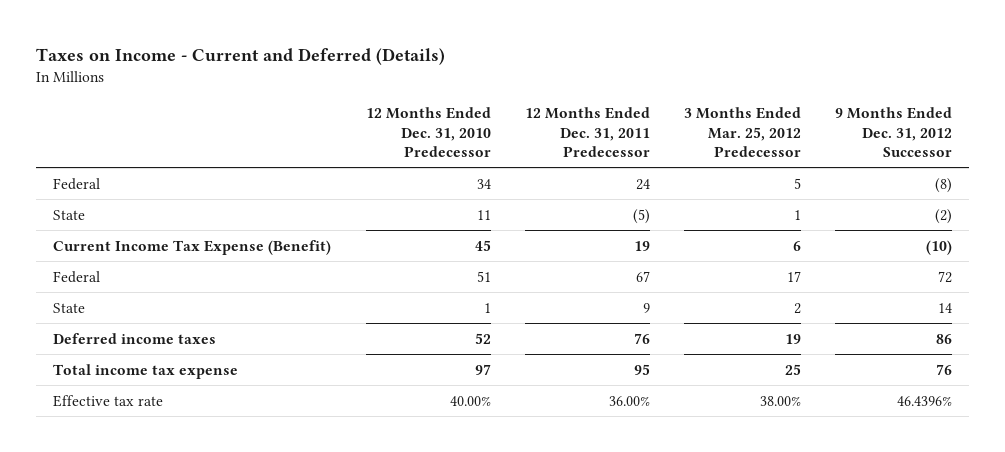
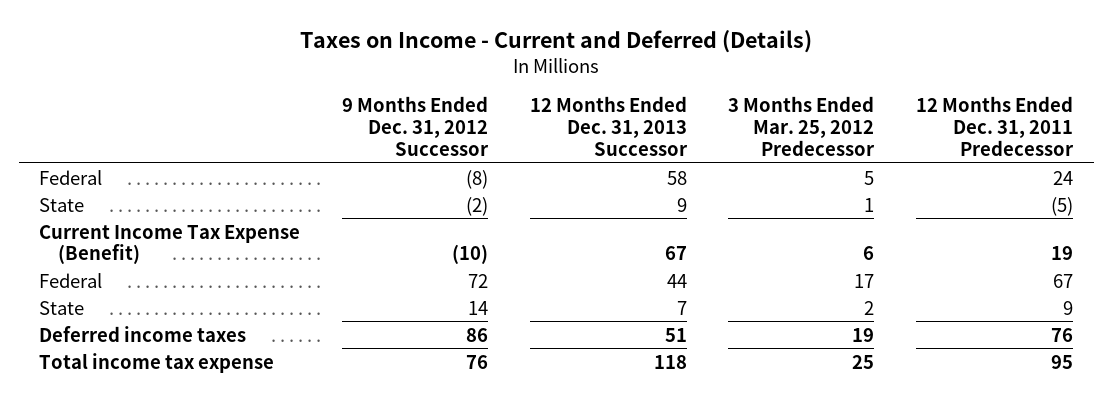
- | 12 Months Ended Dec. 31, 2010 Predecessor | 12 Months Ended Dec. 31, 2011 Predecessor | 3 Months Ended Mar. 25, 2012 Predecessor | 9 Months Ended Dec. 31, 2012 Successor
+ | 9 Months Ended Dec. 31, 2012 Successor | 12 Months Ended Dec. 31, 2013 Successor | 3 Months Ended Mar. 25, 2012 Predecessor | 12 Months Ended Dec. 31, 2011 Predecessor
- Effective tax rate | 40.00% | 36.00% | 38.00% | 46.4396%

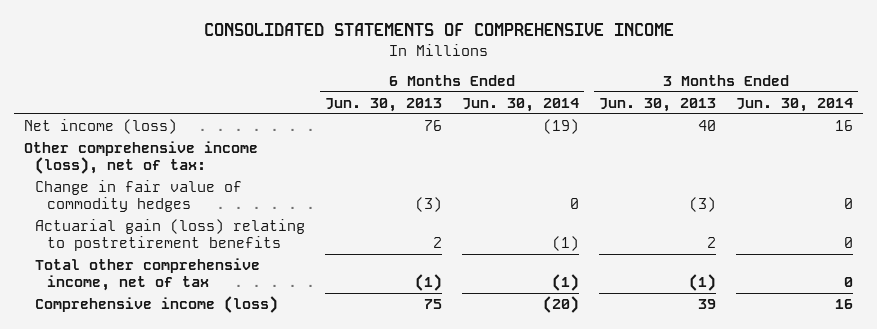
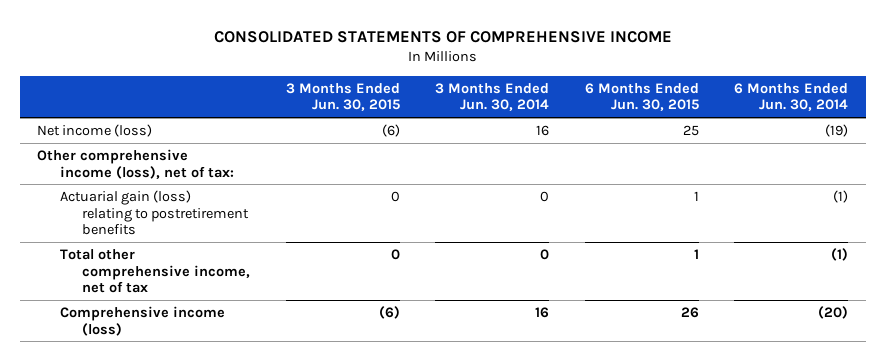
- | 6 Months Ended Jun. 30, 2013 | 6 Months Ended Jun. 30, 2014 | 3 Months Ended Jun. 30, 2013 | 3 Months Ended Jun. 30, 2014
+ | 3 Months Ended Jun. 30, 2015 | 3 Months Ended Jun. 30, 2014 | 6 Months Ended Jun. 30, 2015 | 6 Months Ended Jun. 30, 2014
- Change in fair value of commodity hedges | (3) | 0 | (3) | 0

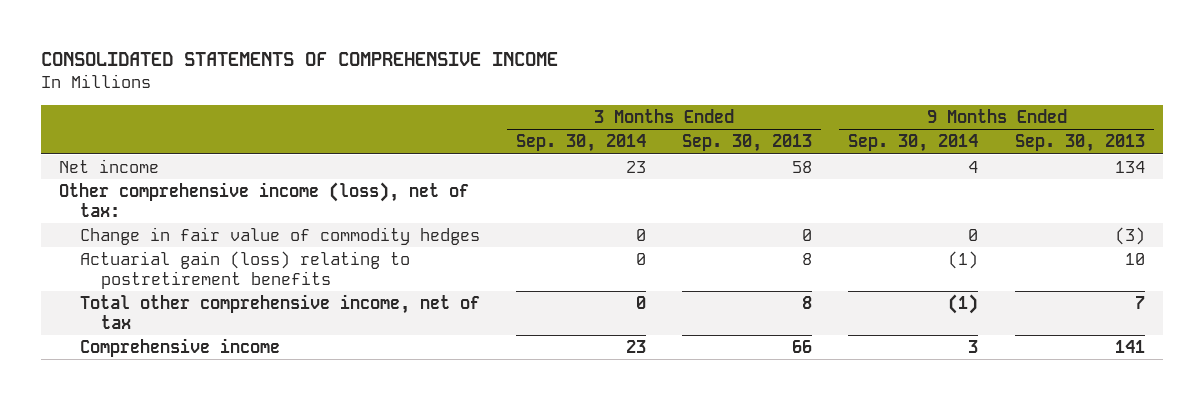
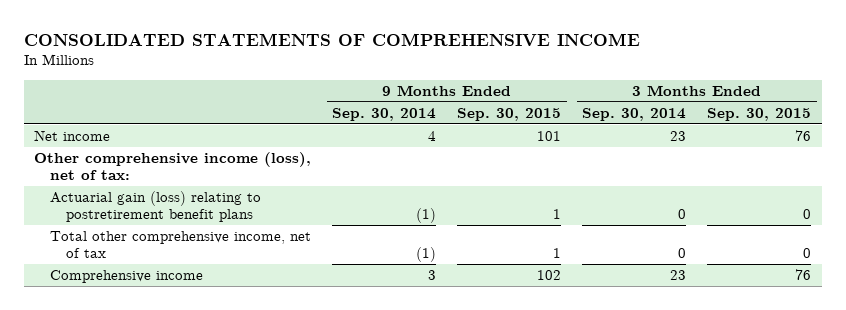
- | 3 Months Ended Sep. 30, 2014 | 3 Months Ended Sep. 30, 2013 | 9 Months Ended Sep. 30, 2014 | 9 Months Ended Sep. 30, 2013
+ | 9 Months Ended Sep. 30, 2014 | 9 Months Ended Sep. 30, 2015 | 3 Months Ended Sep. 30, 2014 | 3 Months Ended Sep. 30, 2015
- Change in fair value of commodity hedges | 0 | 0 | 0 | (3)
- Actuarial gain (loss) relating to postretirement benefits | 0 | 8 | (1) | 10
+ Actuarial gain (loss) relating to postretirement benefit plans | (1) | 1 | 0 | 0

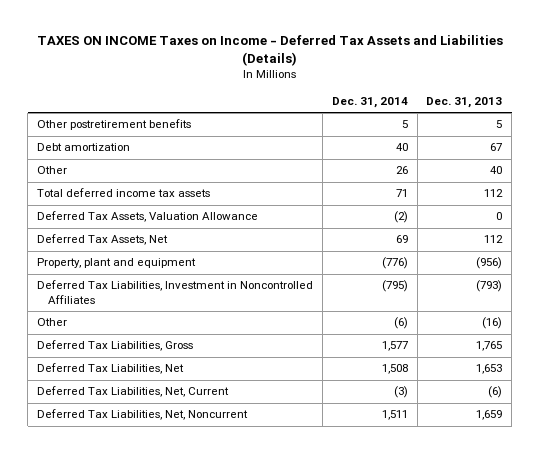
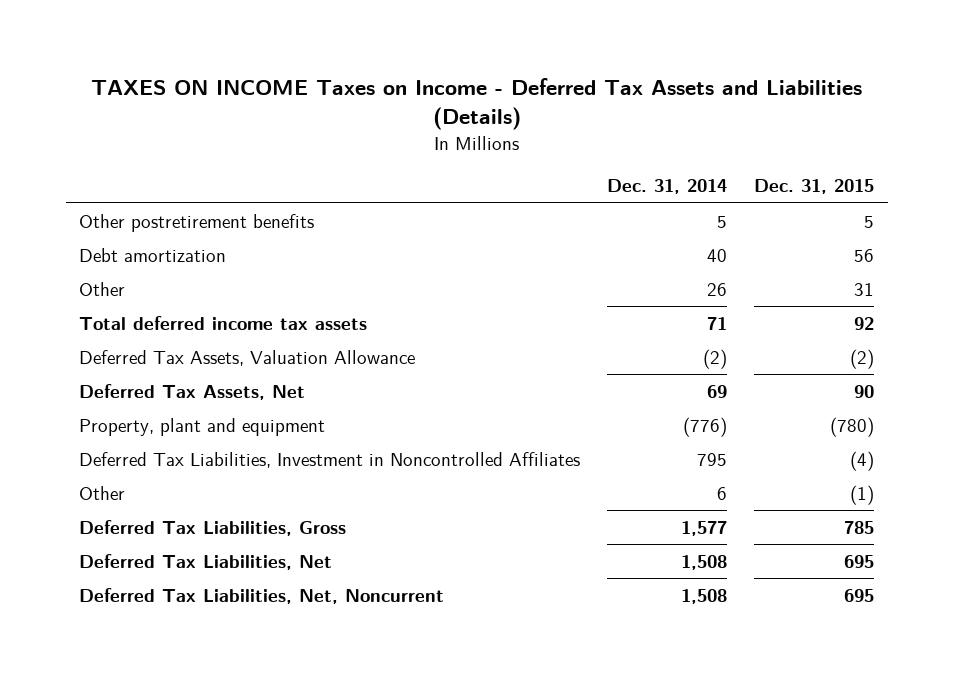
- | Dec. 31, 2014 | Dec. 31, 2013
+ | Dec. 31, 2014 | Dec. 31, 2015
- Deferred Tax Liabilities, Investment in Noncontrolled Affiliates | (795) | (793)
- Other | (6) | (16)
+ Deferred Tax Liabilities, Investment in Noncontrolled Affiliates | 795 | (4)
+ Other | 6 | (1)
- Deferred Tax Liabilities, Net, Current | (3) | (6)
- Deferred Tax Liabilities, Net, Noncurrent | 1,511 | 1,659
+ Deferred Tax Liabilities, Net, Noncurrent | 1,508 | 695

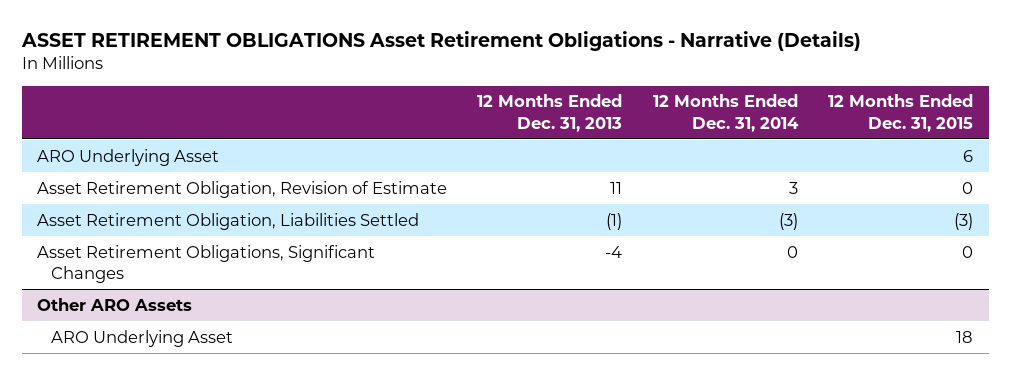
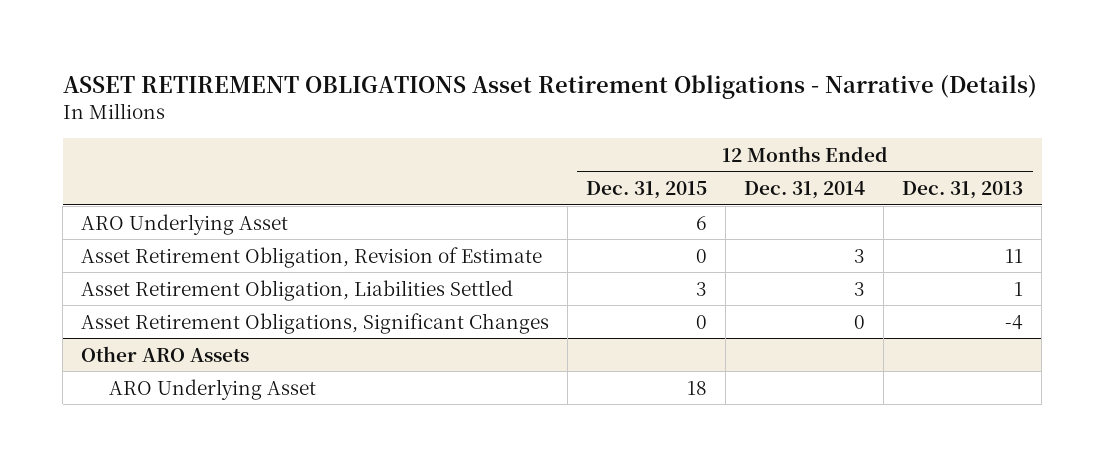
- | 12 Months Ended Dec. 31, 2013 | 12 Months Ended Dec. 31, 2014 | 12 Months Ended Dec. 31, 2015
+ | 12 Months Ended Dec. 31, 2015 | 12 Months Ended Dec. 31, 2014 | 12 Months Ended Dec. 31, 2013
- Asset Retirement Obligation, Liabilities Settled | (1) | (3) | (3)
+ Asset Retirement Obligation, Liabilities Settled | 3 | 3 | 1

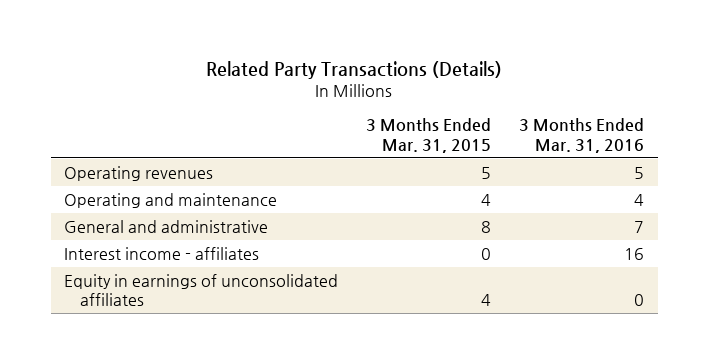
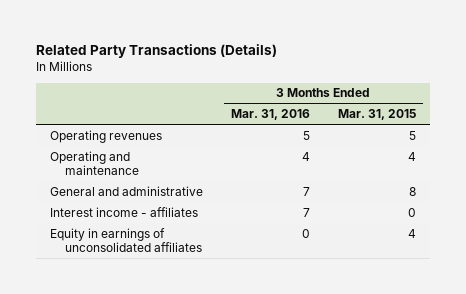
- | 3 Months Ended Mar. 31, 2015 | 3 Months Ended Mar. 31, 2016
+ | 3 Months Ended Mar. 31, 2016 | 3 Months Ended Mar. 31, 2015
- Interest income - affiliates | 0 | 16
+ Interest income - affiliates | 7 | 0

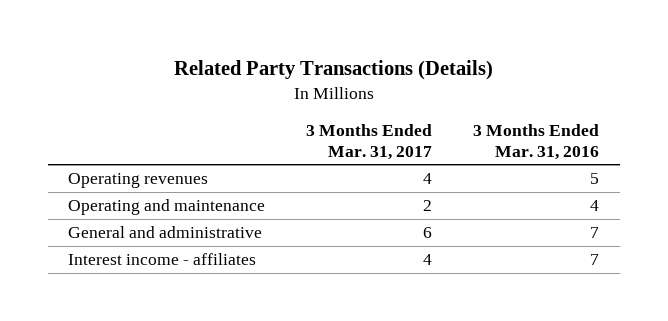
- | 3 Months Ended Mar. 31, 2016 | 3 Months Ended Mar. 31, 2015
+ | 3 Months Ended Mar. 31, 2017 | 3 Months Ended Mar. 31, 2016
- Equity in earnings of unconsolidated affiliates | 0 | 4

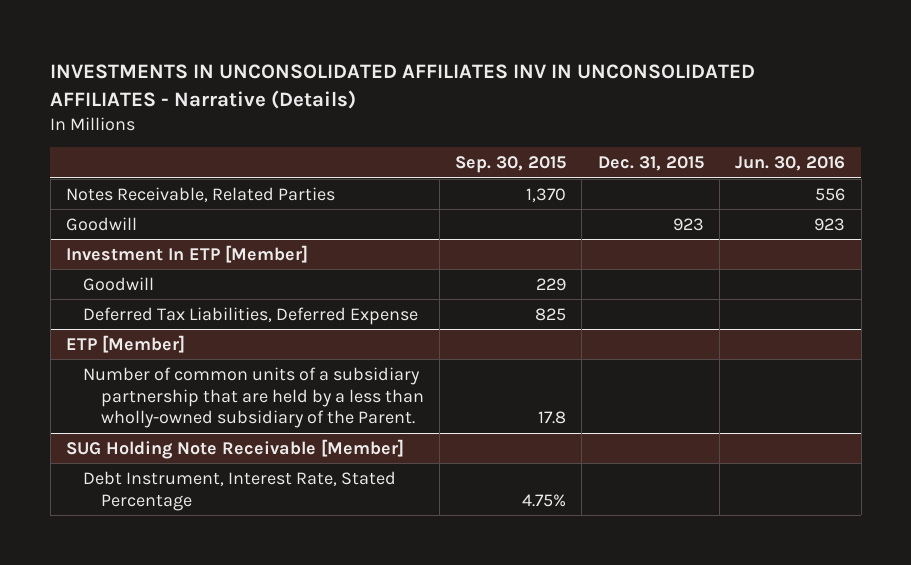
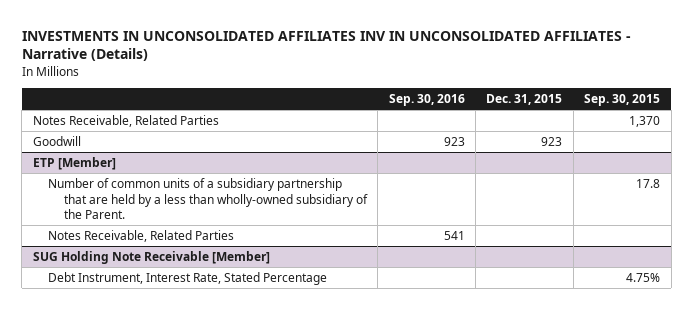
- | Sep. 30, 2015 | Dec. 31, 2015 | Jun. 30, 2016
+ | Sep. 30, 2016 | Dec. 31, 2015 | Sep. 30, 2015
- Investment In ETP [Member]
- Goodwill | 229 | |
- Deferred Tax Liabilities, Deferred Expense | 825 | |
@ ETP [Member]
+ Notes Receivable, Related Parties | 541 | |

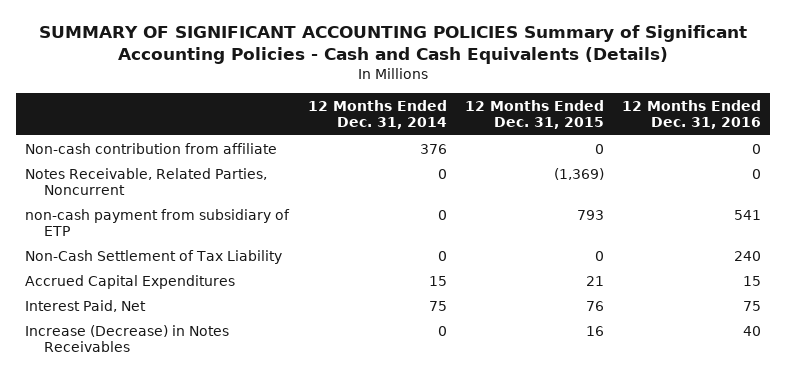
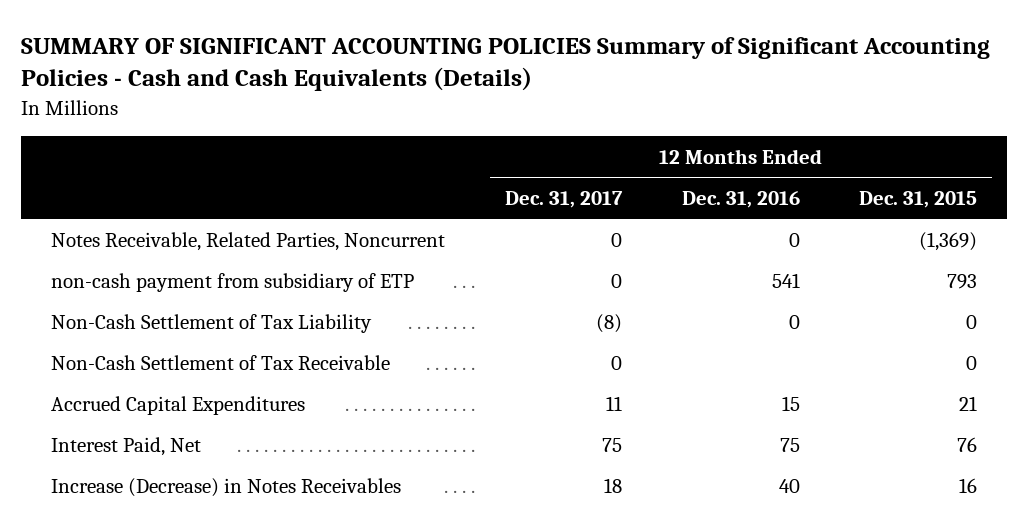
- | 12 Months Ended Dec. 31, 2014 | 12 Months Ended Dec. 31, 2015 | 12 Months Ended Dec. 31, 2016
+ | 12 Months Ended Dec. 31, 2017 | 12 Months Ended Dec. 31, 2016 | 12 Months Ended Dec. 31, 2015
- Non-cash contribution from affiliate | 376 | 0 | 0
- Non-Cash Settlement of Tax Liability | 0 | 0 | 240
+ Non-Cash Settlement of Tax Liability | (8) | 0 | 0
+ Non-Cash Settlement of Tax Receivable | 0 | | 0

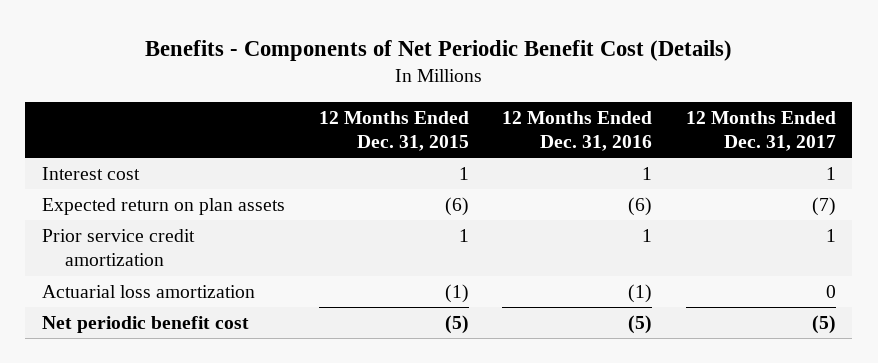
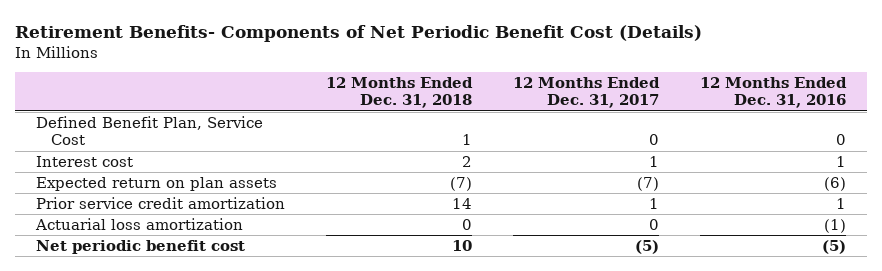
- Benefits - Components of Net Periodic Benefit Cost (Details)
+ Retirement Benefits- Components of Net Periodic Benefit Cost (Details)
- | 12 Months Ended Dec. 31, 2015 | 12 Months Ended Dec. 31, 2016 | 12 Months Ended Dec. 31, 2017
+ | 12 Months Ended Dec. 31, 2018 | 12 Months Ended Dec. 31, 2017 | 12 Months Ended Dec. 31, 2016
+ Defined Benefit Plan, Service Cost | 1 | 0 | 0

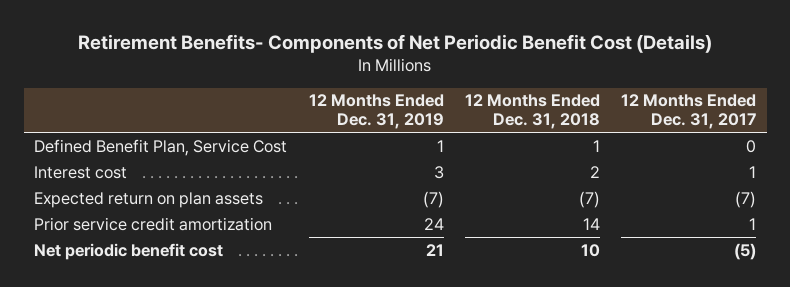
- | 12 Months Ended Dec. 31, 2018 | 12 Months Ended Dec. 31, 2017 | 12 Months Ended Dec. 31, 2016
+ | 12 Months Ended Dec. 31, 2019 | 12 Months Ended Dec. 31, 2018 | 12 Months Ended Dec. 31, 2017
- Actuarial loss amortization | 0 | 0 | (1)

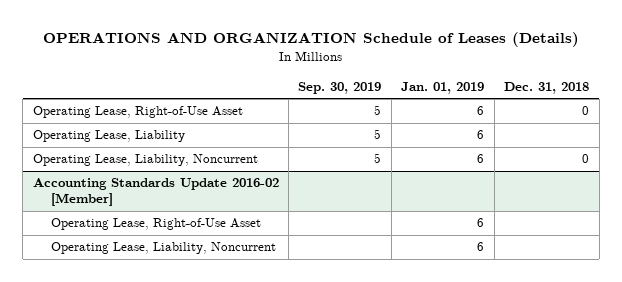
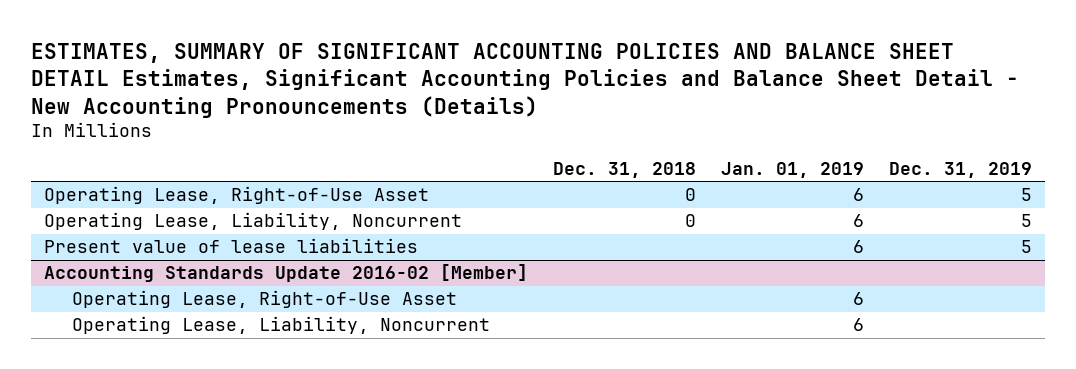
- OPERATIONS AND ORGANIZATION Schedule of Leases (Details)
+ ESTIMATES, SUMMARY OF SIGNIFICANT ACCOUNTING POLICIES AND BALANCE SHEET DETAIL Estimates, Significant Accounting Policies and Balance Sheet Detail - New Accounting Pronouncements (Details)
- | Sep. 30, 2019 | Jan. 01, 2019 | Dec. 31, 2018
+ | Dec. 31, 2018 | Jan. 01, 2019 | Dec. 31, 2019
- Operating Lease, Liability | 5 | 6 |
+ Present value of lease liabilities | | 6 | 5

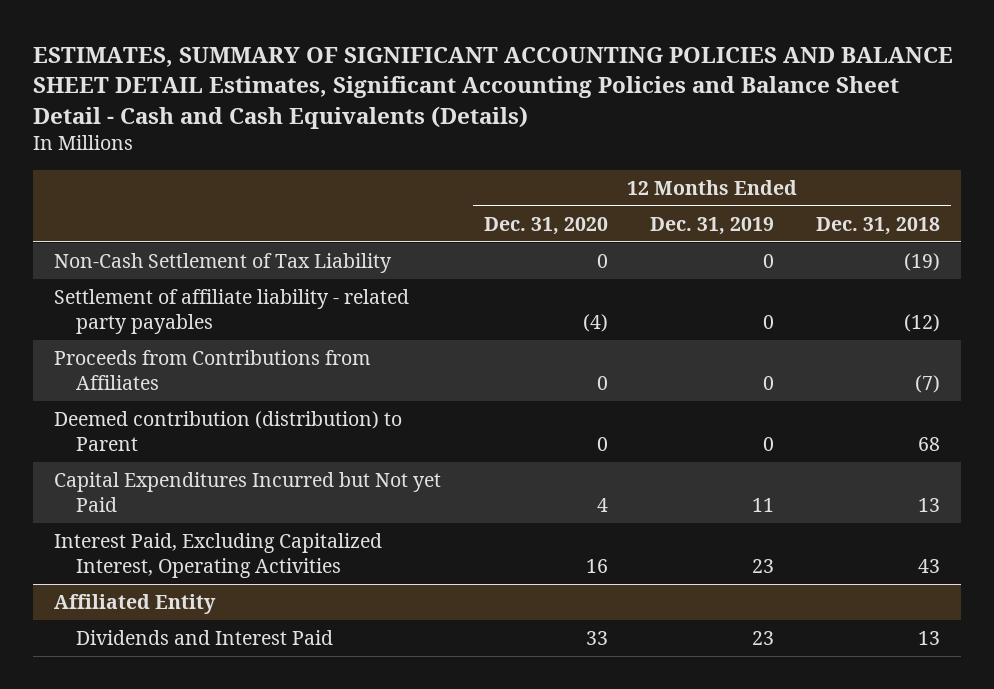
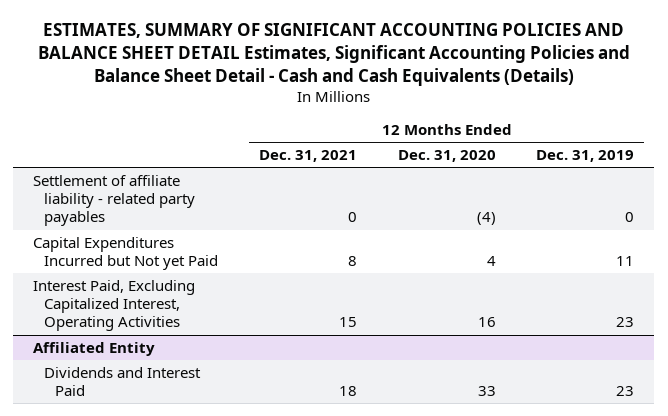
- | 12 Months Ended Dec. 31, 2020 | 12 Months Ended Dec. 31, 2019 | 12 Months Ended Dec. 31, 2018
+ | 12 Months Ended Dec. 31, 2021 | 12 Months Ended Dec. 31, 2020 | 12 Months Ended Dec. 31, 2019
- Non-Cash Settlement of Tax Liability | 0 | 0 | (19)
- Proceeds from Contributions from Affiliates | 0 | 0 | (7)
- Deemed contribution (distribution) to Parent | 0 | 0 | 68

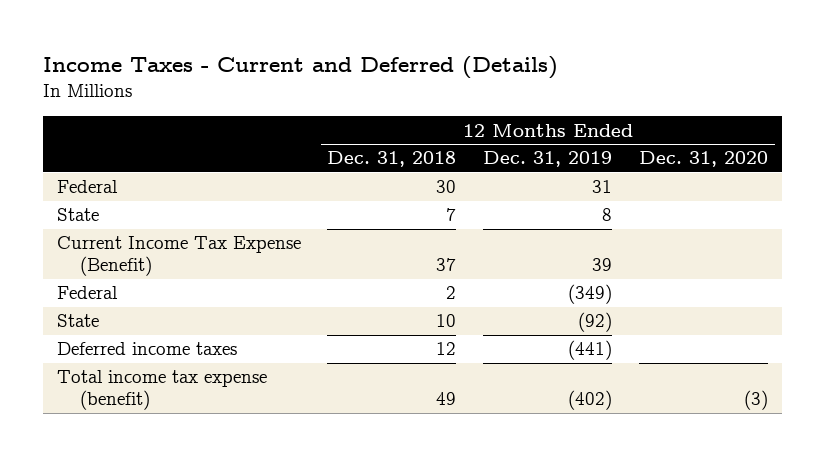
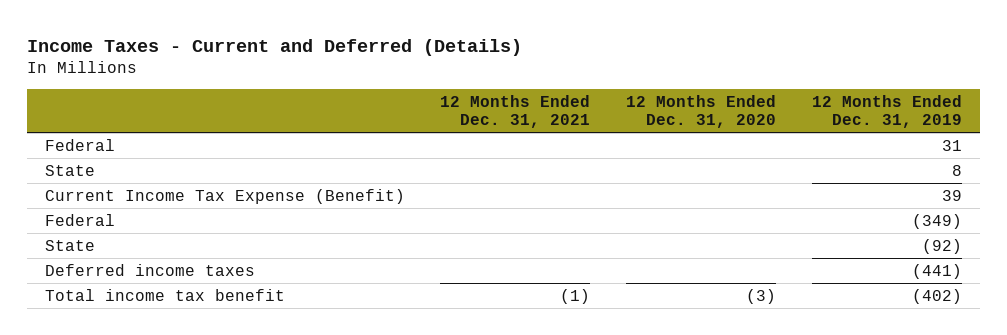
- | 12 Months Ended Dec. 31, 2018 | 12 Months Ended Dec. 31, 2019 | 12 Months Ended Dec. 31, 2020
+ | 12 Months Ended Dec. 31, 2021 | 12 Months Ended Dec. 31, 2020 | 12 Months Ended Dec. 31, 2019
- Total income tax expense (benefit) | 49 | (402) | (3)
+ Total income tax benefit | (1) | (3) | (402)

